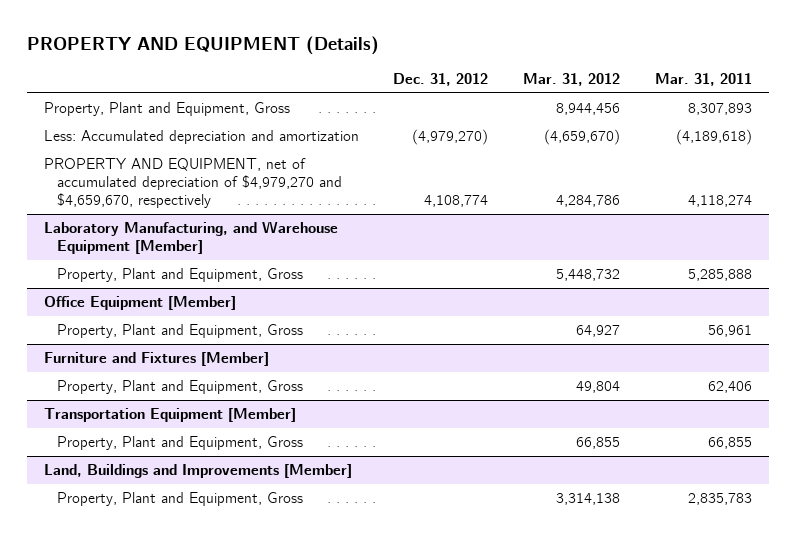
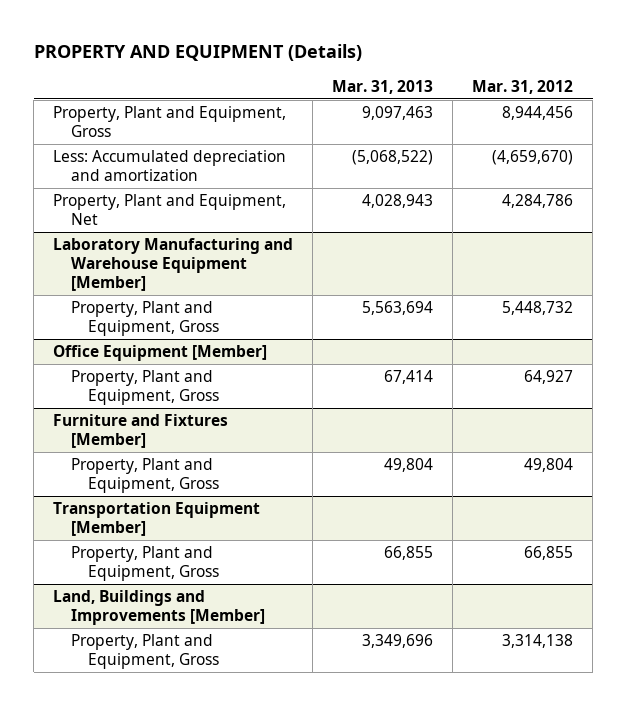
- | Dec. 31, 2012 | Mar. 31, 2012 | Mar. 31, 2011
+ | Mar. 31, 2013 | Mar. 31, 2012
- PROPERTY AND EQUIPMENT, net of accumulated depreciation of $4,979,270 and $4,659,670, respectively | 4,108,774 | 4,284,786 | 4,118,274
- Laboratory Manufacturing, and Warehouse Equipment [Member]
+ Property, Plant and Equipment, Net | 4,028,943 | 4,284,786
+ Laboratory Manufacturing and Warehouse Equipment [Member]

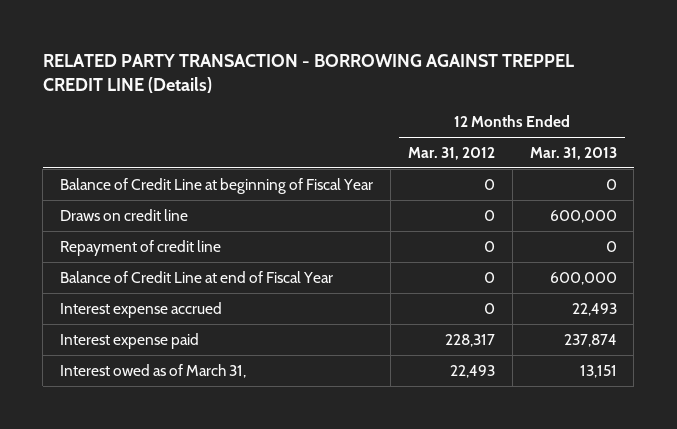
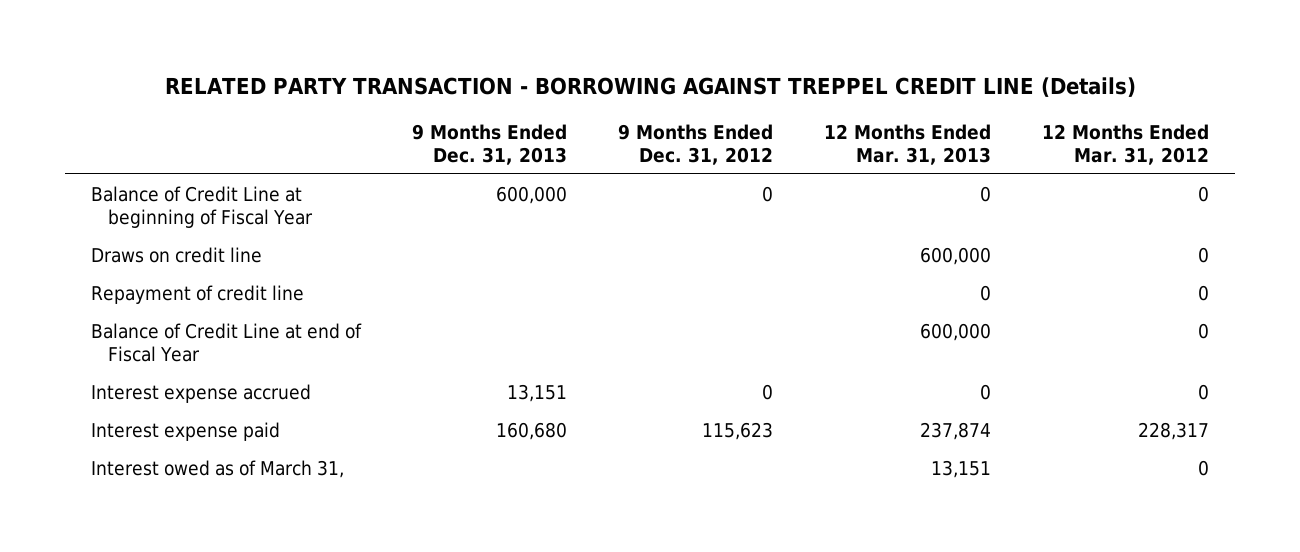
- | 12 Months Ended Mar. 31, 2012 | 12 Months Ended Mar. 31, 2013
+ | 9 Months Ended Dec. 31, 2013 | 9 Months Ended Dec. 31, 2012 | 12 Months Ended Mar. 31, 2013 | 12 Months Ended Mar. 31, 2012
- Interest expense accrued | 0 | 22,493
+ Interest expense accrued | 13,151 | 0 | 0 | 0
- Interest owed as of March 31, | 22,493 | 13,151
+ Interest owed as of March 31, | | | 13,151 | 0

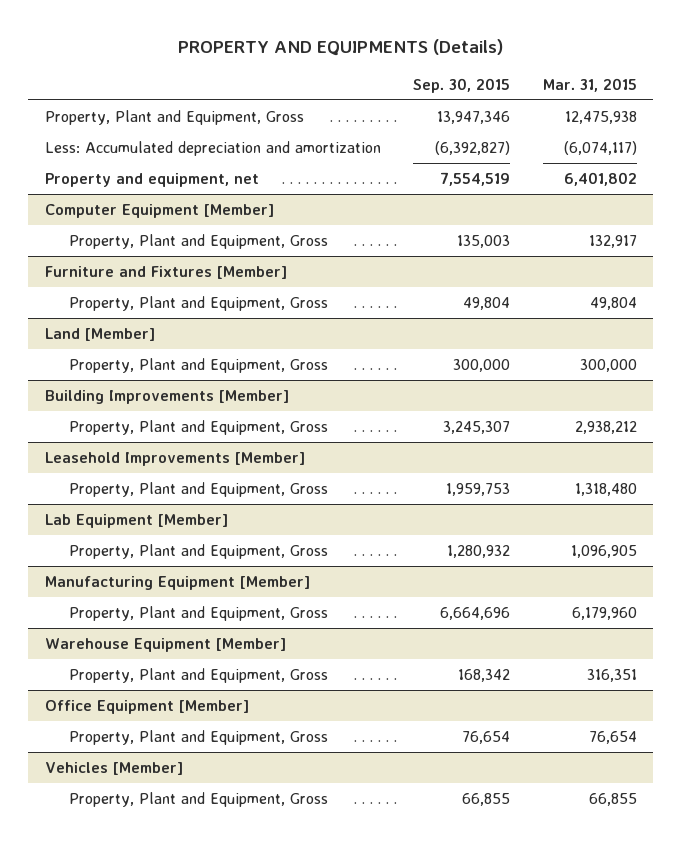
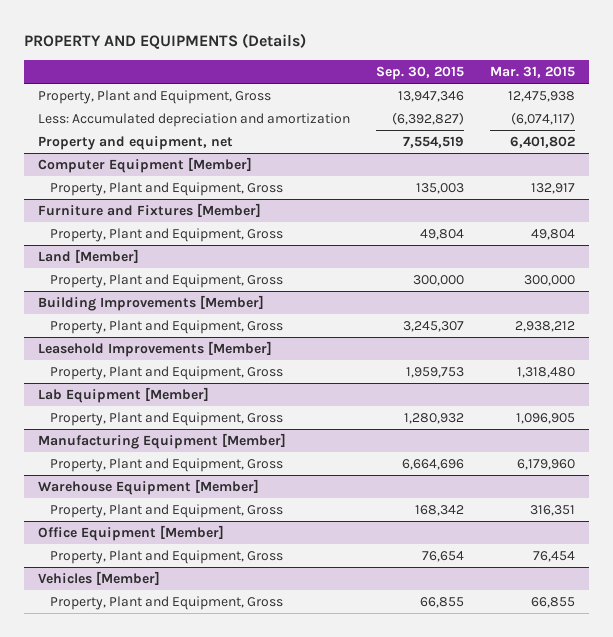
@ Office Equipment [Member]
- Property, Plant and Equipment, Gross | 76,654 | 76,654
+ Property, Plant and Equipment, Gross | 76,654 | 76,454

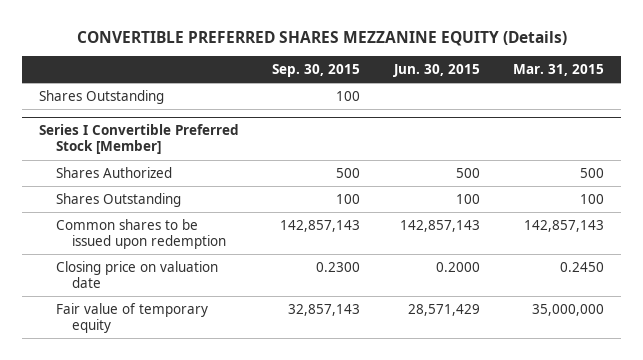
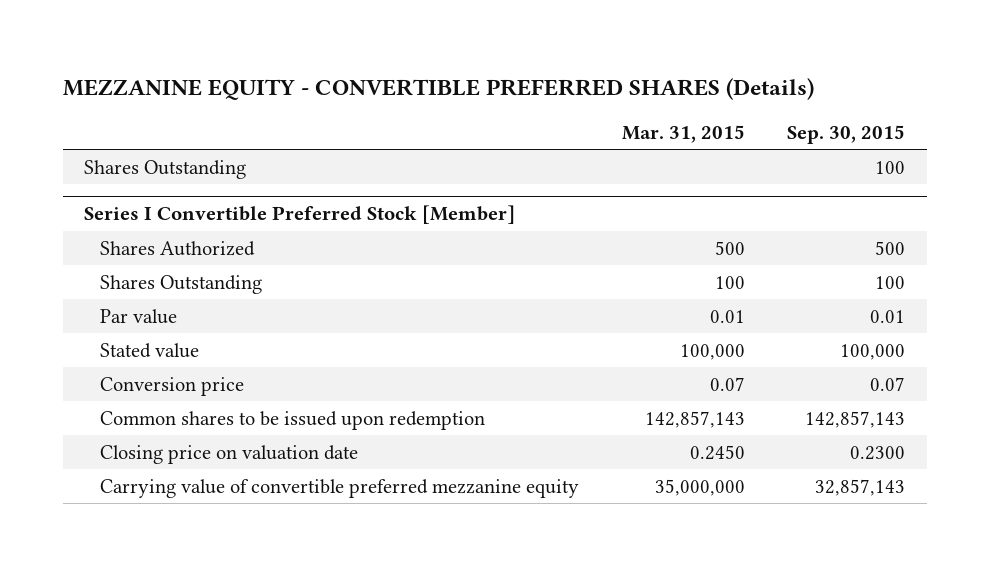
- CONVERTIBLE PREFERRED SHARES MEZZANINE EQUITY (Details)
+ MEZZANINE EQUITY - CONVERTIBLE PREFERRED SHARES (Details)
- | Sep. 30, 2015 | Jun. 30, 2015 | Mar. 31, 2015
+ | Mar. 31, 2015 | Sep. 30, 2015
@ Series I Convertible Preferred Stock [Member]
+ Par value | 0.01 | 0.01
+ Stated value | 100,000 | 100,000
+ Conversion price | 0.07 | 0.07
- Fair value of temporary equity | 32,857,143 | 28,571,429 | 35,000,000
+ Carrying value of convertible preferred mezzanine equity | 35,000,000 | 32,857,143

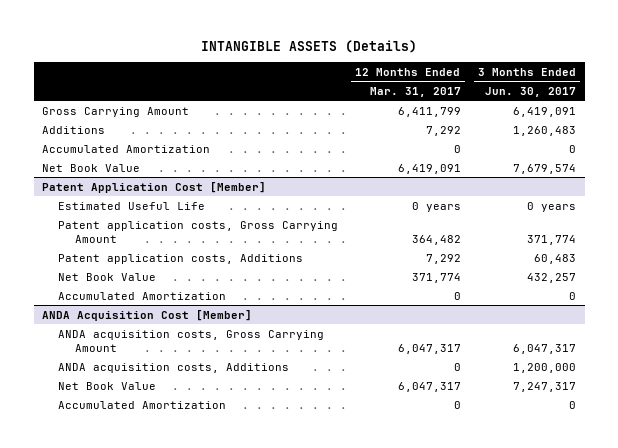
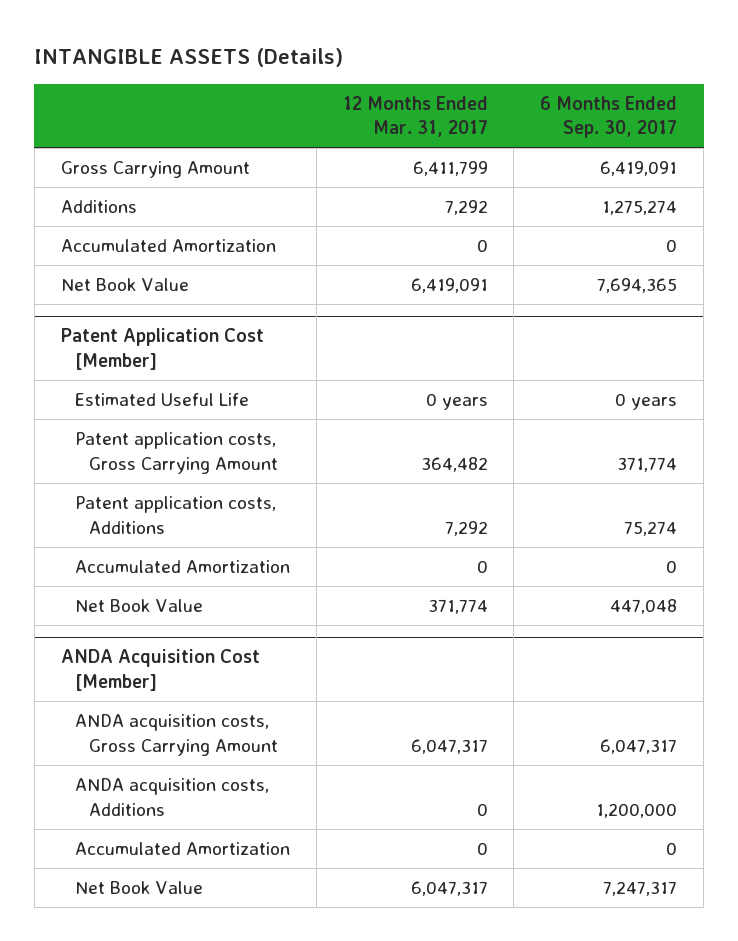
- | 12 Months Ended Mar. 31, 2017 | 3 Months Ended Jun. 30, 2017
+ | 12 Months Ended Mar. 31, 2017 | 6 Months Ended Sep. 30, 2017
@ Patent Application Cost [Member]
moved down: Net Book Value | 371,774 | 447,048
@ ANDA Acquisition Cost [Member]
moved down: Net Book Value | 6,047,317 | 7,247,317

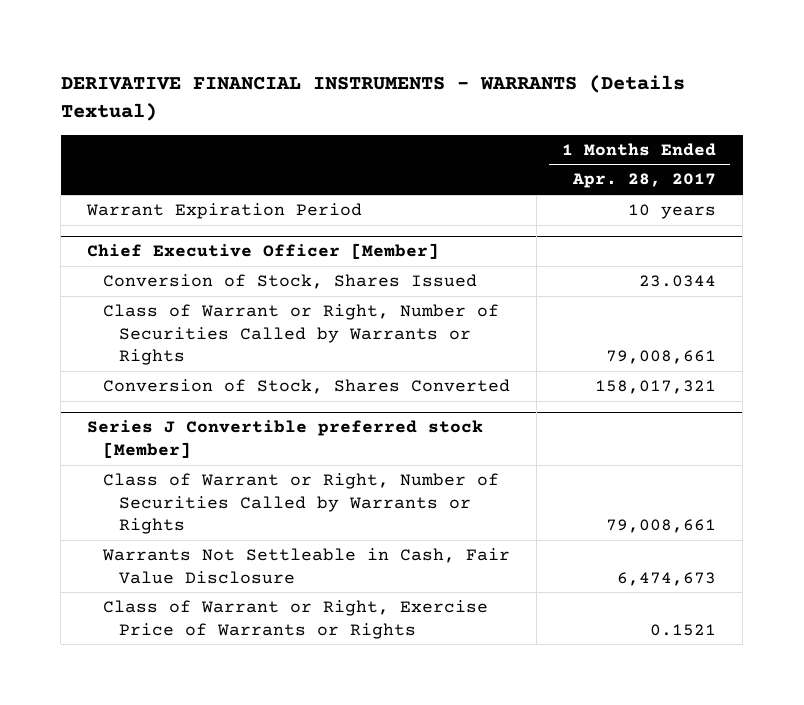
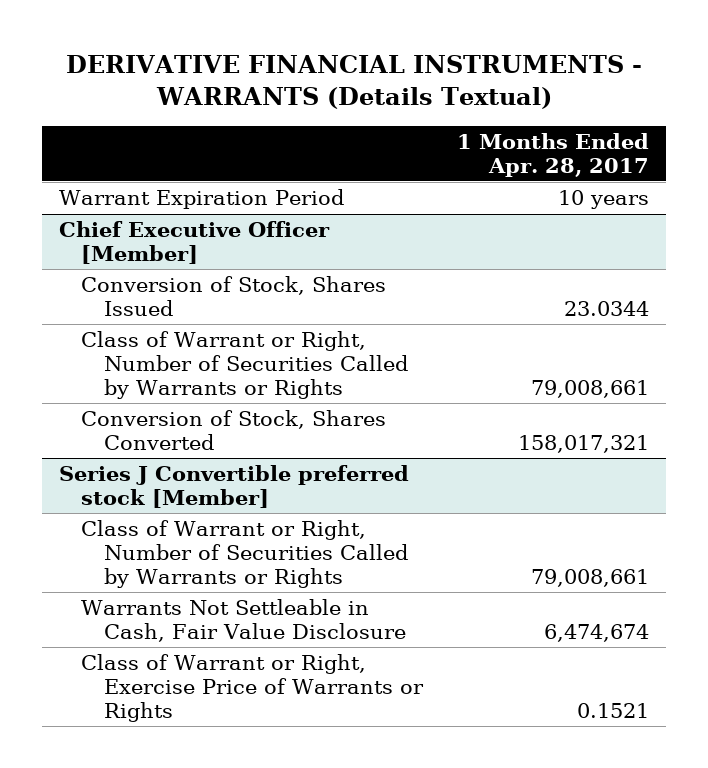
@ Series J Convertible preferred stock [Member]
- Warrants Not Settleable in Cash, Fair Value Disclosure | 6,474,673
+ Warrants Not Settleable in Cash, Fair Value Disclosure | 6,474,674

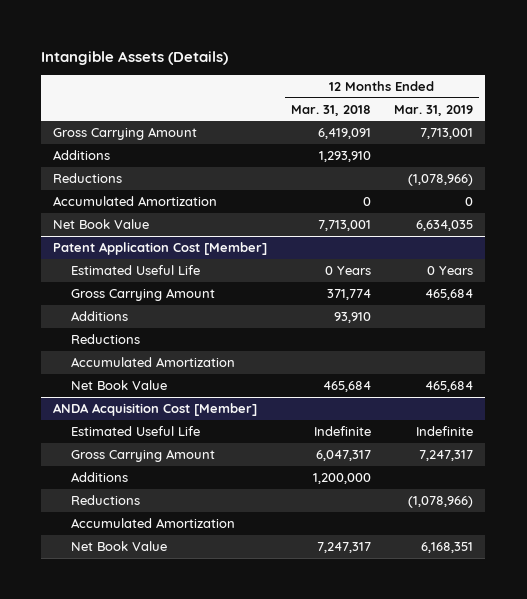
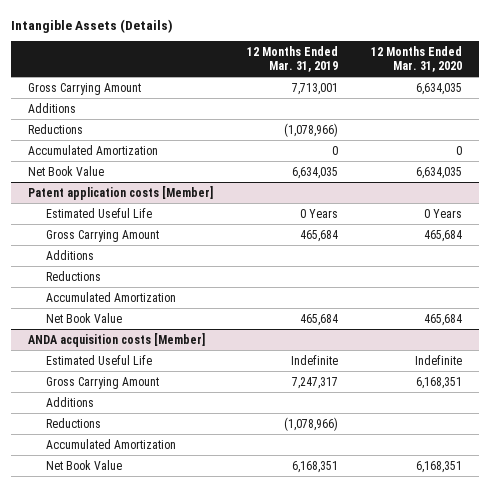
- | 12 Months Ended Mar. 31, 2018 | 12 Months Ended Mar. 31, 2019
+ | 12 Months Ended Mar. 31, 2019 | 12 Months Ended Mar. 31, 2020
- Patent Application Cost [Member]
+ Patent application costs [Member]
- ANDA Acquisition Cost [Member]
+ ANDA acquisition costs [Member]

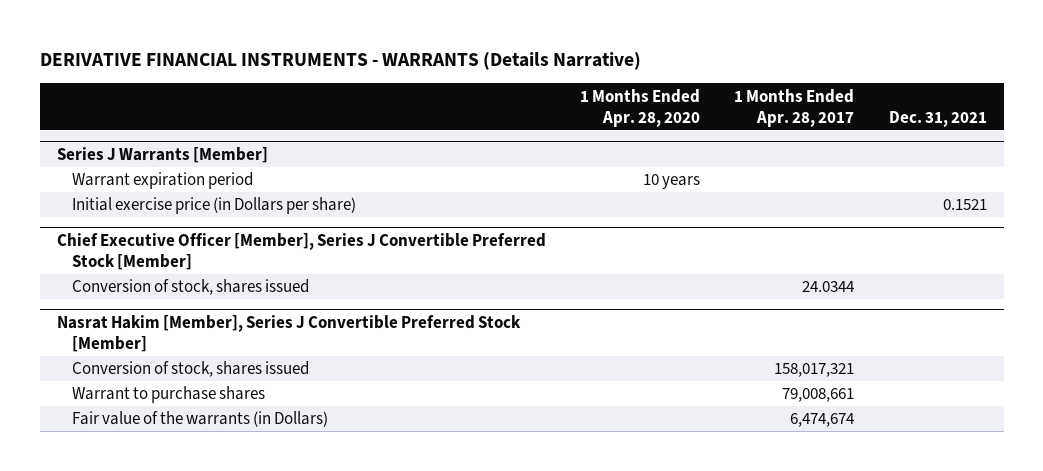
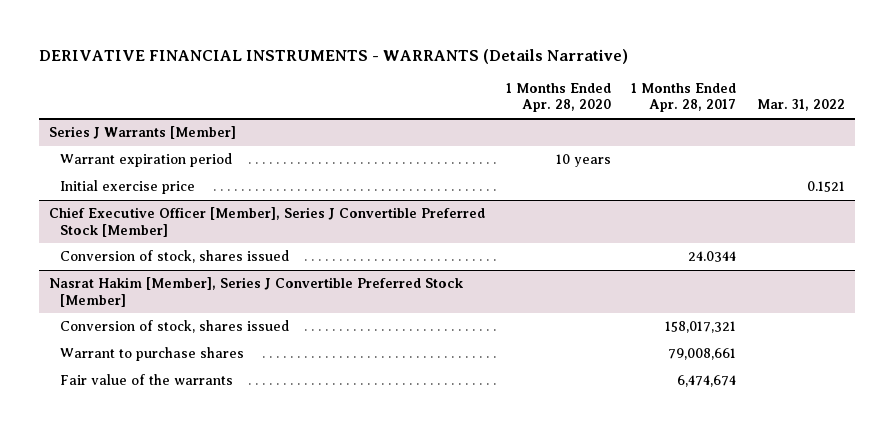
- | 1 Months Ended Apr. 28, 2020 | 1 Months Ended Apr. 28, 2017 | Dec. 31, 2021
+ | 1 Months Ended Apr. 28, 2020 | 1 Months Ended Apr. 28, 2017 | Mar. 31, 2022
@ Series J Warrants [Member]
- Initial exercise price (in Dollars per share) | | | 0.1521
+ Initial exercise price | | | 0.1521
@ Nasrat Hakim [Member], Series J Convertible Preferred Stock [Member]
- Fair value of the warrants (in Dollars) | | 6,474,674 |
+ Fair value of the warrants | | 6,474,674 |

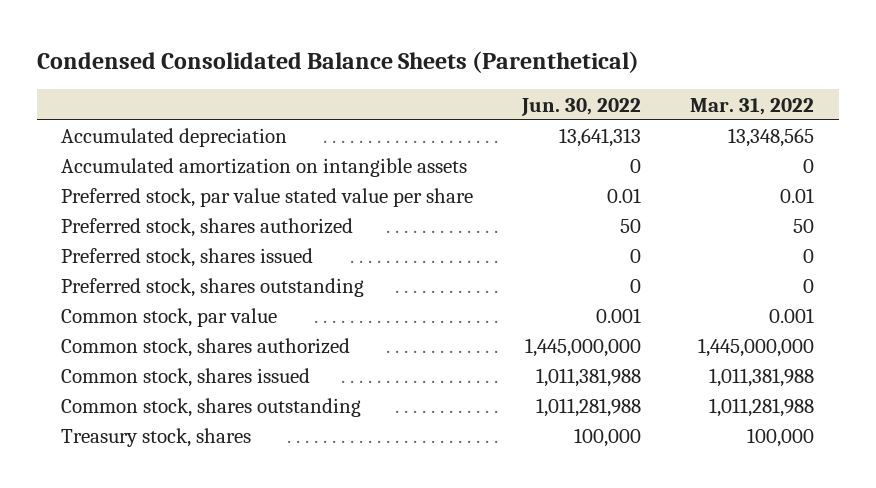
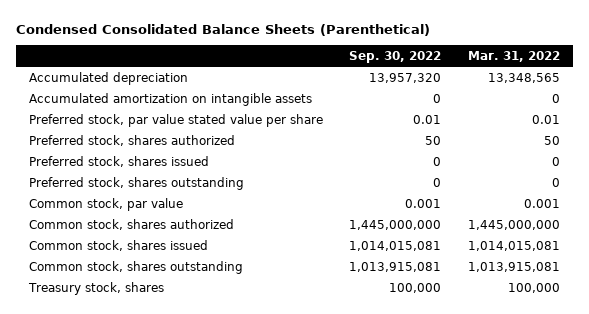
- | Jun. 30, 2022 | Mar. 31, 2022
+ | Sep. 30, 2022 | Mar. 31, 2022
- Common stock, shares issued | 1,011,381,988 | 1,011,381,988
- Common stock, shares outstanding | 1,011,281,988 | 1,011,281,988
+ Common stock, shares issued | 1,014,015,081 | 1,014,015,081
+ Common stock, shares outstanding | 1,013,915,081 | 1,013,915,081

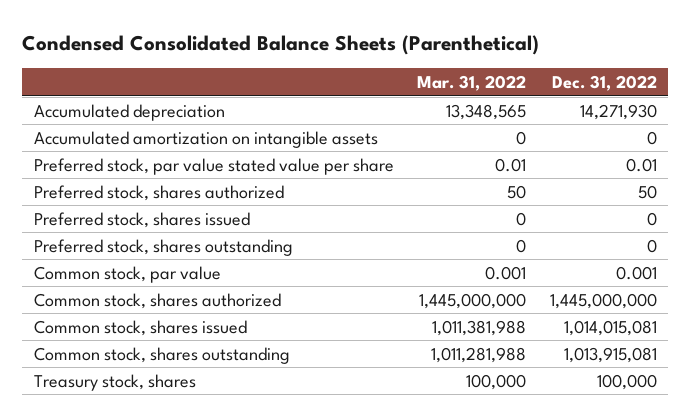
- | Sep. 30, 2022 | Mar. 31, 2022
+ | Mar. 31, 2022 | Dec. 31, 2022
- Common stock, shares issued | 1,014,015,081 | 1,014,015,081
- Common stock, shares outstanding | 1,013,915,081 | 1,013,915,081
+ Common stock, shares issued | 1,011,381,988 | 1,014,015,081
+ Common stock, shares outstanding | 1,011,281,988 | 1,013,915,081

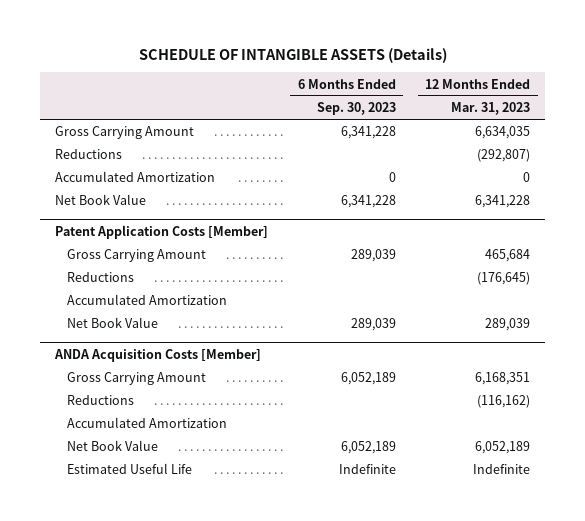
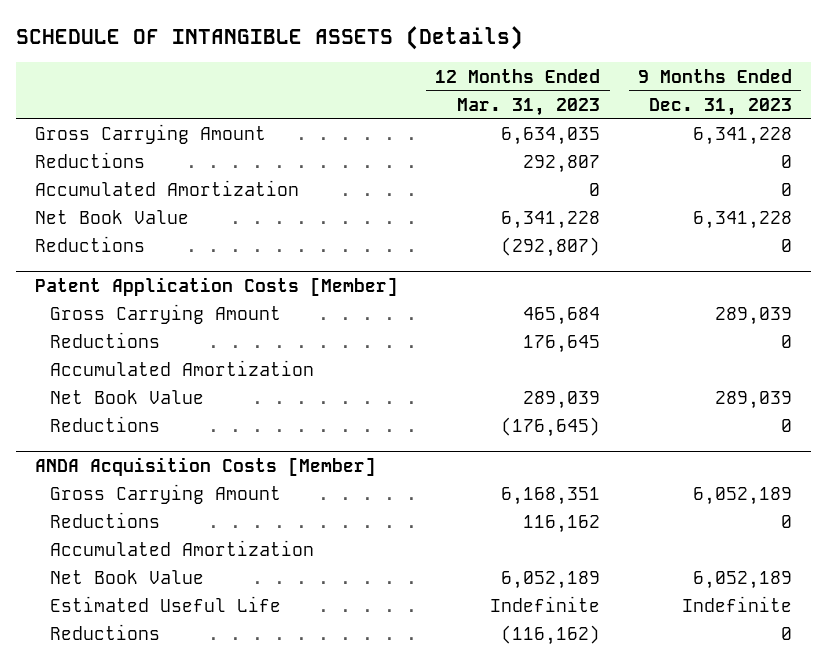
- | 6 Months Ended Sep. 30, 2023 | 12 Months Ended Mar. 31, 2023
+ | 12 Months Ended Mar. 31, 2023 | 9 Months Ended Dec. 31, 2023
+ Reductions | 292,807 | 0
moved down: Reductions | (292,807) | 0
@ Patent Application Costs [Member]
+ Reductions | 176,645 | 0
moved down: Reductions | (176,645) | 0
@ ANDA Acquisition Costs [Member]
+ Reductions | 116,162 | 0
moved down: Reductions | (116,162) | 0

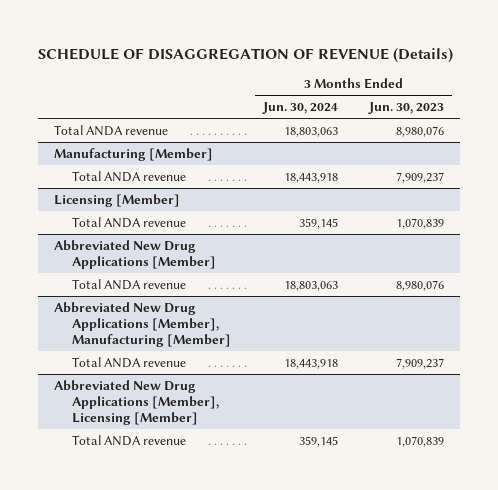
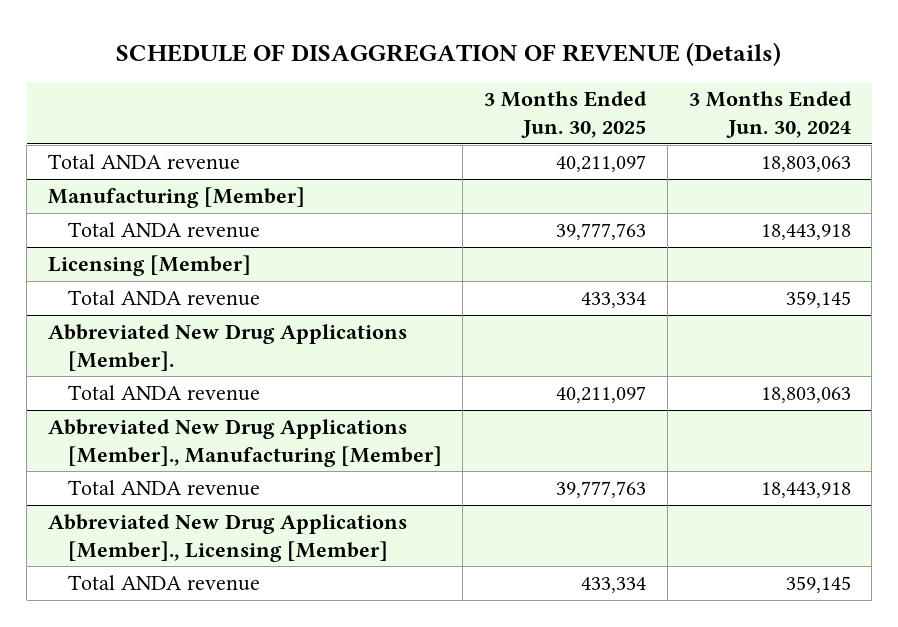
- | 3 Months Ended Jun. 30, 2024 | 3 Months Ended Jun. 30, 2023
+ | 3 Months Ended Jun. 30, 2025 | 3 Months Ended Jun. 30, 2024
- Abbreviated New Drug Applications [Member]
+ Abbreviated New Drug Applications [Member].
- Abbreviated New Drug Applications [Member], Manufacturing [Member]
+ Abbreviated New Drug Applications [Member]., Manufacturing [Member]
- Abbreviated New Drug Applications [Member], Licensing [Member]
+ Abbreviated New Drug Applications [Member]., Licensing [Member]

